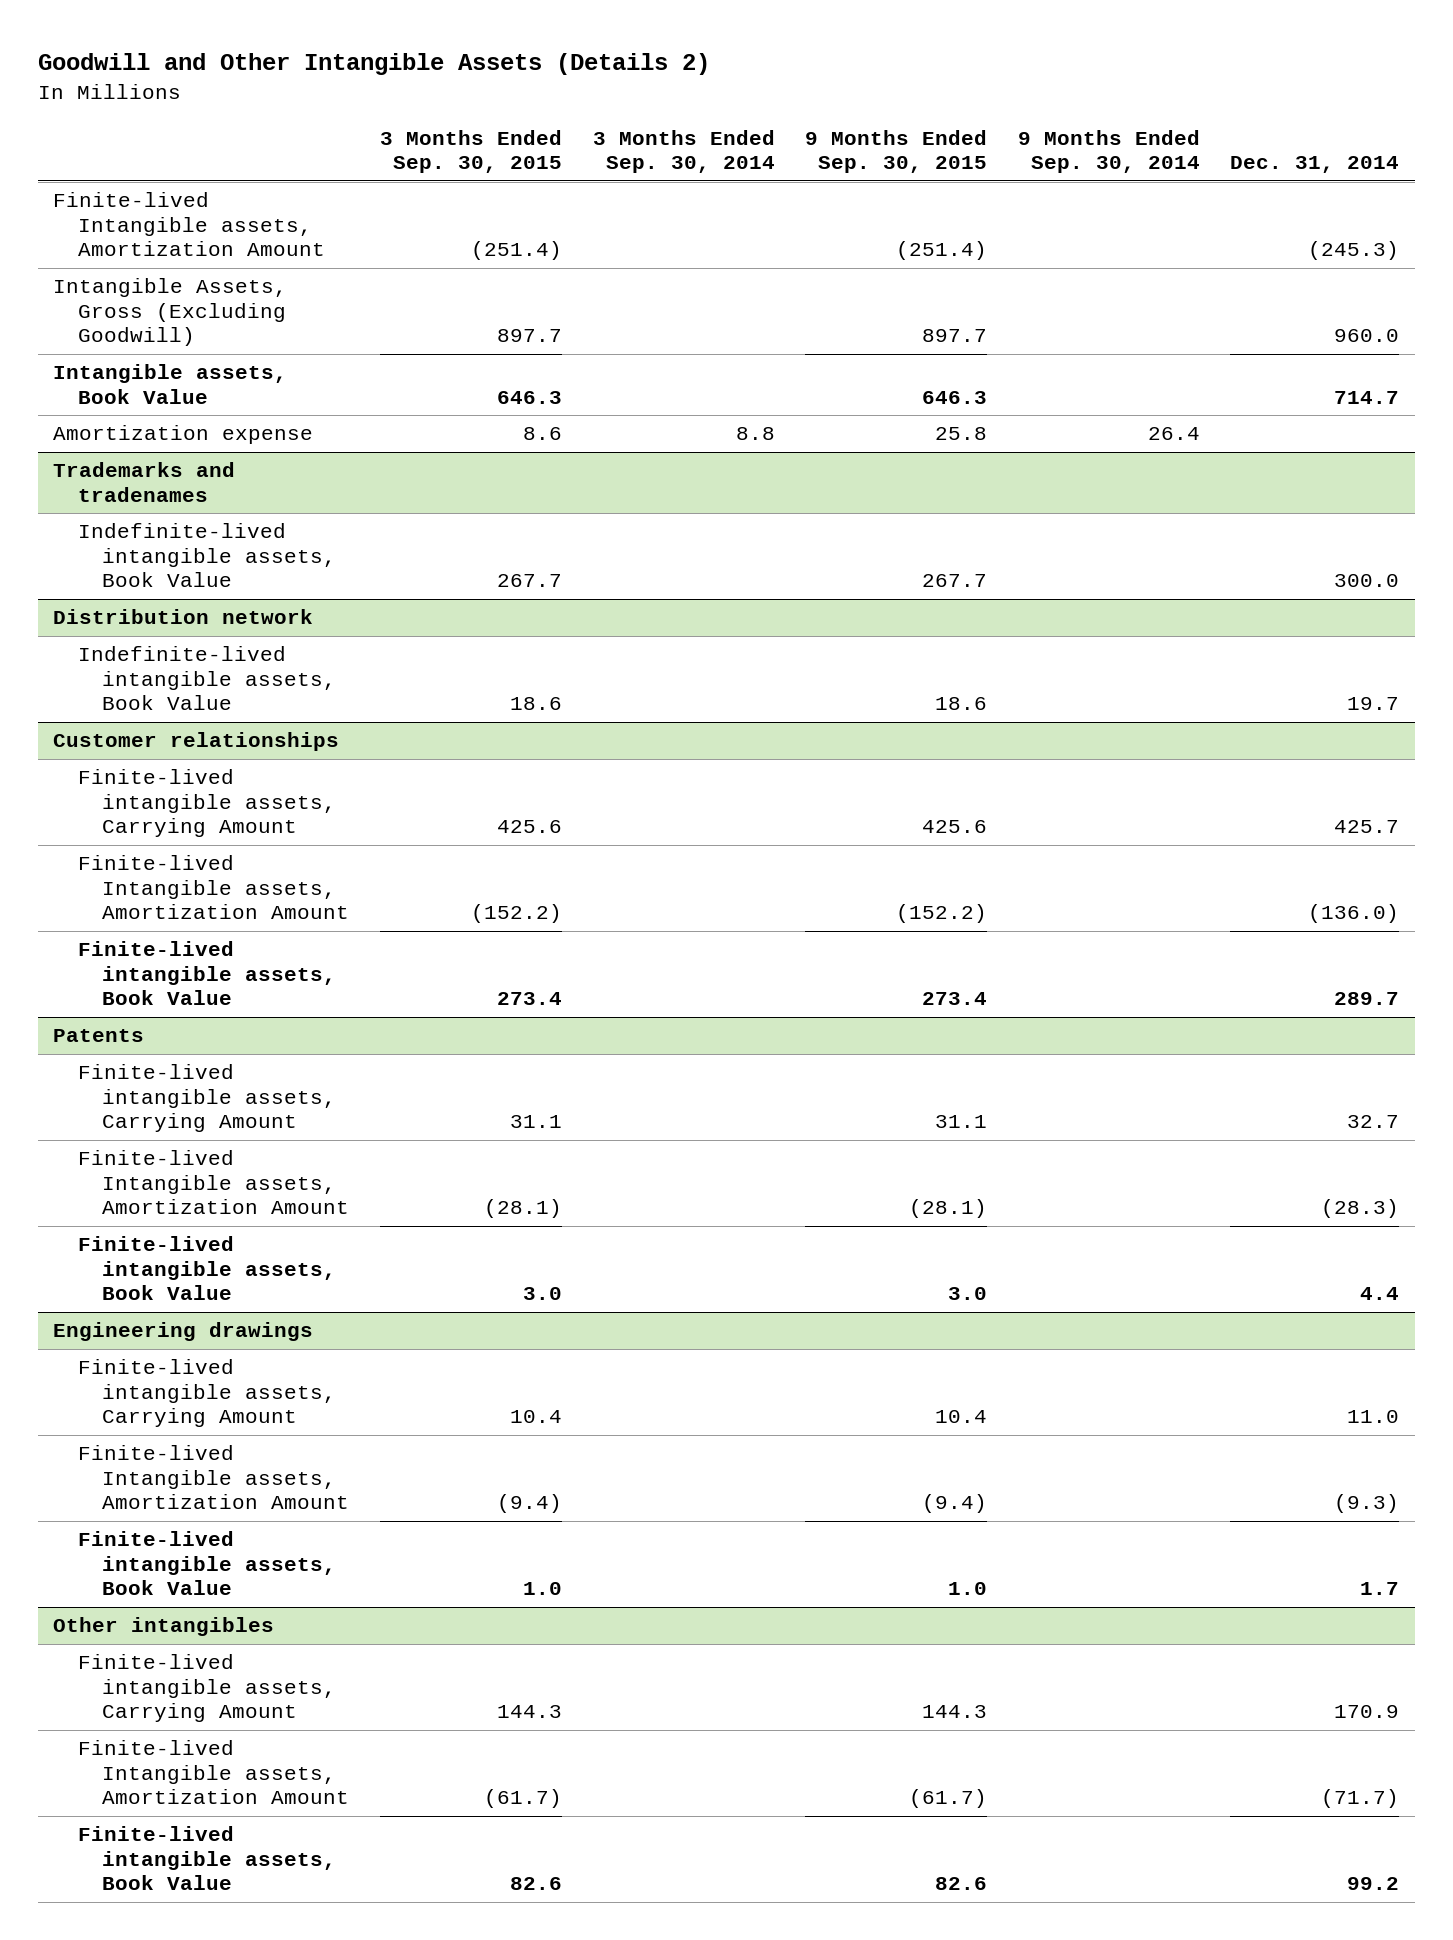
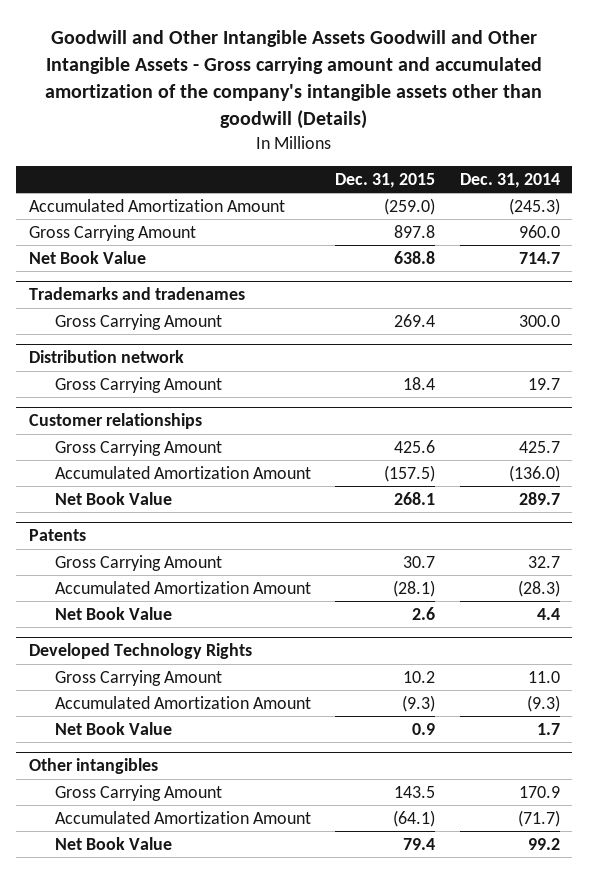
- Goodwill and Other Intangible Assets (Details 2)
+ Goodwill and Other Intangible Assets Goodwill and Other Intangible Assets - Gross carrying amount and accumulated amortization of the company's intangible assets other than goodwill (Details)
- | 3 Months Ended Sep. 30, 2015 | 3 Months Ended Sep. 30, 2014 | 9 Months Ended Sep. 30, 2015 | 9 Months Ended Sep. 30, 2014 | Dec. 31, 2014
+ | Dec. 31, 2015 | Dec. 31, 2014
- Finite-lived Intangible assets, Amortization Amount | (251.4) | | (251.4) | | (245.3)
- Intangible Assets, Gross (Excluding Goodwill) | 897.7 | | 897.7 | | 960.0
- Intangible assets, Book Value | 646.3 | | 646.3 | | 714.7
- Amortization expense | 8.6 | 8.8 | 25.8 | 26.4 |
+ Accumulated Amortization Amount | (259.0) | (245.3)
+ Gross Carrying Amount | 897.8 | 960.0
+ Net Book Value | 638.8 | 714.7
@ Trademarks and tradenames
- Indefinite-lived intangible assets, Book Value | 267.7 | | 267.7 | | 300.0
+ Gross Carrying Amount | 269.4 | 300.0
@ Distribution network
- Indefinite-lived intangible assets, Book Value | 18.6 | | 18.6 | | 19.7
+ Gross Carrying Amount | 18.4 | 19.7
@ Customer relationships
- Finite-lived intangible assets, Carrying Amount | 425.6 | | 425.6 | | 425.7
- Finite-lived Intangible assets, Amortization Amount | (152.2) | | (152.2) | | (136.0)
- Finite-lived intangible assets, Book Value | 273.4 | | 273.4 | | 289.7
+ Gross Carrying Amount | 425.6 | 425.7
+ Accumulated Amortization Amount | (157.5) | (136.0)
+ Net Book Value | 268.1 | 289.7
@ Patents
- Finite-lived intangible assets, Carrying Amount | 31.1 | | 31.1 | | 32.7
- Finite-lived Intangible assets, Amortization Amount | (28.1) | | (28.1) | | (28.3)
- Finite-lived intangible assets, Book Value | 3.0 | | 3.0 | | 4.4
- Engineering drawings
- Finite-lived intangible assets, Carrying Amount | 10.4 | | 10.4 | | 11.0
- Finite-lived Intangible assets, Amortization Amount | (9.4) | | (9.4) | | (9.3)
- Finite-lived intangible assets, Book Value | 1.0 | | 1.0 | | 1.7
@ Patents
+ Gross Carrying Amount | 30.7 | 32.7
+ Accumulated Amortization Amount | (28.1) | (28.3)
+ Net Book Value | 2.6 | 4.4
+ Developed Technology Rights
+ Gross Carrying Amount | 10.2 | 11.0
+ Accumulated Amortization Amount | (9.3) | (9.3)
+ Net Book Value | 0.9 | 1.7
@ Other intangibles
- Finite-lived intangible assets, Carrying Amount | 144.3 | | 144.3 | | 170.9
- Finite-lived Intangible assets, Amortization Amount | (61.7) | | (61.7) | | (71.7)
- Finite-lived intangible assets, Book Value | 82.6 | | 82.6 | | 99.2
+ Gross Carrying Amount | 143.5 | 170.9
+ Accumulated Amortization Amount | (64.1) | (71.7)
+ Net Book Value | 79.4 | 99.2

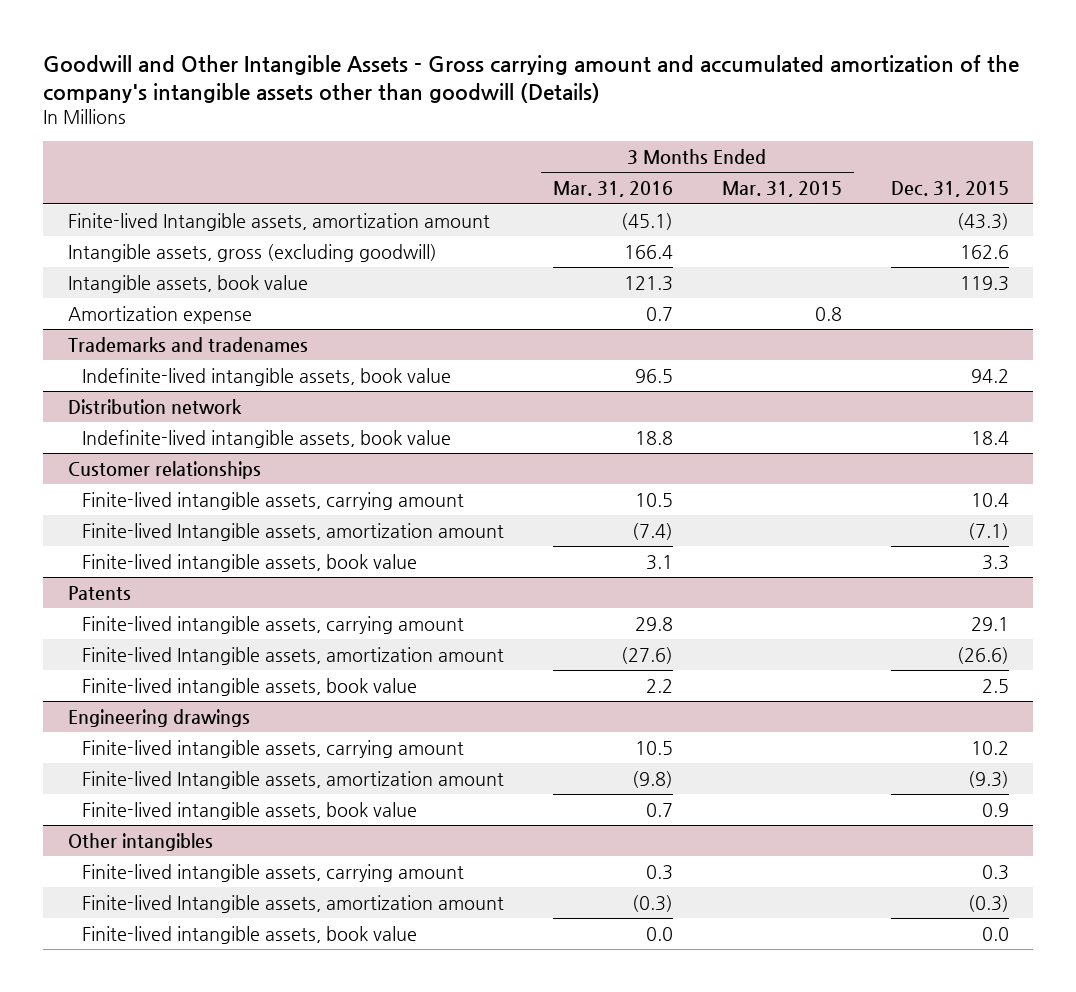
- Goodwill and Other Intangible Assets Goodwill and Other Intangible Assets - Gross carrying amount and accumulated amortization of the company's intangible assets other than goodwill (Details)
+ Goodwill and Other Intangible Assets - Gross carrying amount and accumulated amortization of the company's intangible assets other than goodwill (Details)
- | Dec. 31, 2015 | Dec. 31, 2014
+ | 3 Months Ended Mar. 31, 2016 | 3 Months Ended Mar. 31, 2015 | Dec. 31, 2015
- Accumulated Amortization Amount | (259.0) | (245.3)
- Gross Carrying Amount | 897.8 | 960.0
- Net Book Value | 638.8 | 714.7
+ Finite-lived Intangible assets, amortization amount | (45.1) | | (43.3)
+ Intangible assets, gross (excluding goodwill) | 166.4 | | 162.6
+ Intangible assets, book value | 121.3 | | 119.3
+ Amortization expense | 0.7 | 0.8 |
@ Trademarks and tradenames
- Gross Carrying Amount | 269.4 | 300.0
+ Indefinite-lived intangible assets, book value | 96.5 | | 94.2
@ Distribution network
- Gross Carrying Amount | 18.4 | 19.7
+ Indefinite-lived intangible assets, book value | 18.8 | | 18.4
@ Customer relationships
- Gross Carrying Amount | 425.6 | 425.7
- Accumulated Amortization Amount | (157.5) | (136.0)
- Net Book Value | 268.1 | 289.7
+ Finite-lived intangible assets, carrying amount | 10.5 | | 10.4
+ Finite-lived Intangible assets, amortization amount | (7.4) | | (7.1)
+ Finite-lived intangible assets, book value | 3.1 | | 3.3
@ Patents
- Gross Carrying Amount | 30.7 | 32.7
- Accumulated Amortization Amount | (28.1) | (28.3)
- Net Book Value | 2.6 | 4.4
- Developed Technology Rights
- Gross Carrying Amount | 10.2 | 11.0
- Accumulated Amortization Amount | (9.3) | (9.3)
- Net Book Value | 0.9 | 1.7
@ Patents
+ Finite-lived intangible assets, carrying amount | 29.8 | | 29.1
+ Finite-lived Intangible assets, amortization amount | (27.6) | | (26.6)
+ Finite-lived intangible assets, book value | 2.2 | | 2.5
+ Engineering drawings
+ Finite-lived intangible assets, carrying amount | 10.5 | | 10.2
+ Finite-lived Intangible assets, amortization amount | (9.8) | | (9.3)
+ Finite-lived intangible assets, book value | 0.7 | | 0.9
@ Other intangibles
- Gross Carrying Amount | 143.5 | 170.9
- Accumulated Amortization Amount | (64.1) | (71.7)
- Net Book Value | 79.4 | 99.2
+ Finite-lived intangible assets, carrying amount | 0.3 | | 0.3
+ Finite-lived Intangible assets, amortization amount | (0.3) | | (0.3)
+ Finite-lived intangible assets, book value | 0.0 | | 0.0

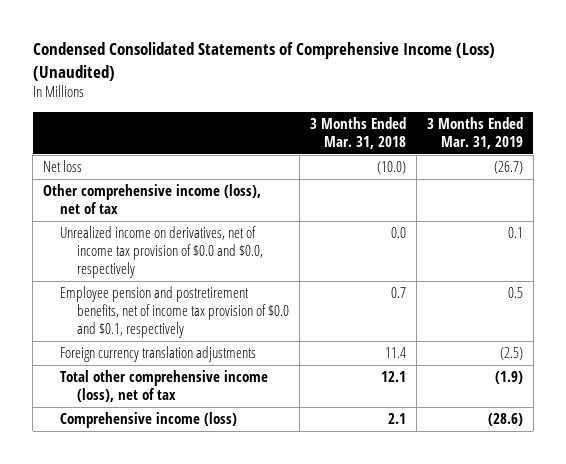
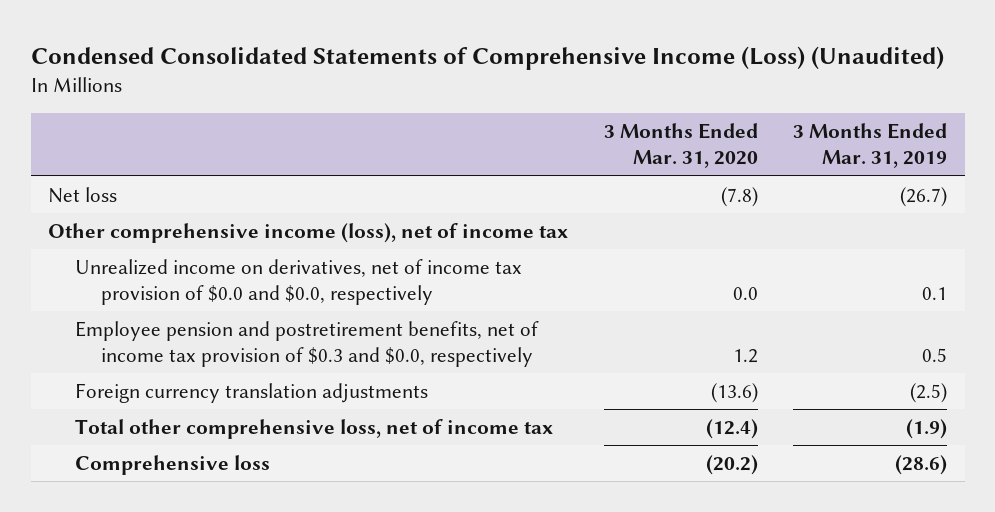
- | 3 Months Ended Mar. 31, 2018 | 3 Months Ended Mar. 31, 2019
+ | 3 Months Ended Mar. 31, 2020 | 3 Months Ended Mar. 31, 2019
- Other comprehensive income (loss), net of tax
+ Other comprehensive income (loss), net of income tax
- Employee pension and postretirement benefits, net of income tax provision of $0.0 and $0.1, respectively | 0.7 | 0.5
+ Employee pension and postretirement benefits, net of income tax provision of $0.3 and $0.0, respectively | 1.2 | 0.5
- Total other comprehensive income (loss), net of tax | 12.1 | (1.9)
- Comprehensive income (loss) | 2.1 | (28.6)
+ Total other comprehensive loss, net of income tax | (12.4) | (1.9)
+ Comprehensive loss | (20.2) | (28.6)

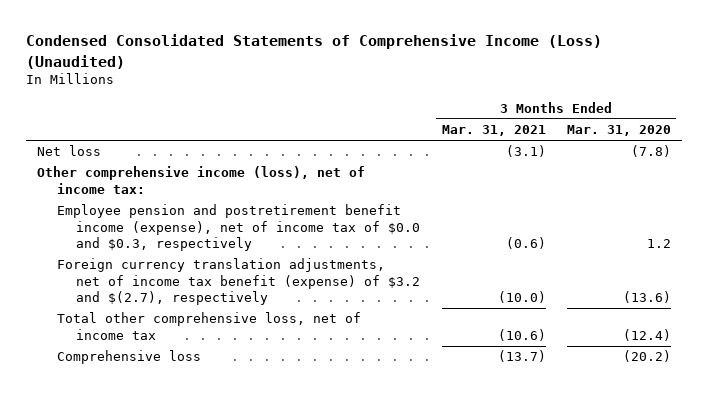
- | 3 Months Ended Mar. 31, 2020 | 3 Months Ended Mar. 31, 2019
+ | 3 Months Ended Mar. 31, 2021 | 3 Months Ended Mar. 31, 2020
- Other comprehensive income (loss), net of income tax
- Unrealized income on derivatives, net of income tax provision of $0.0 and $0.0, respectively | 0.0 | 0.1
- Employee pension and postretirement benefits, net of income tax provision of $0.3 and $0.0, respectively | 1.2 | 0.5
- Foreign currency translation adjustments | (13.6) | (2.5)
+ Other comprehensive income (loss), net of income tax:
+ Employee pension and postretirement benefit income (expense), net of income tax of $0.0 and $0.3, respectively | (0.6) | 1.2
+ Foreign currency translation adjustments, net of income tax benefit (expense) of $3.2 and $(2.7), respectively | (10.0) | (13.6)

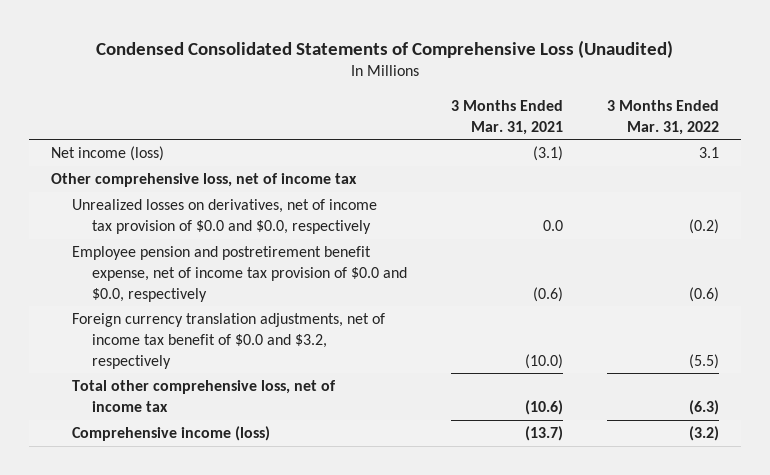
- Condensed Consolidated Statements of Comprehensive Income (Loss) (Unaudited)
+ Condensed Consolidated Statements of Comprehensive Loss (Unaudited)
- | 3 Months Ended Mar. 31, 2021 | 3 Months Ended Mar. 31, 2020
+ | 3 Months Ended Mar. 31, 2021 | 3 Months Ended Mar. 31, 2022
- Net loss | (3.1) | (7.8)
- Other comprehensive income (loss), net of income tax:
- Employee pension and postretirement benefit income (expense), net of income tax of $0.0 and $0.3, respectively | (0.6) | 1.2
- Foreign currency translation adjustments, net of income tax benefit (expense) of $3.2 and $(2.7), respectively | (10.0) | (13.6)
+ Net income (loss) | (3.1) | 3.1
+ Other comprehensive loss, net of income tax
+ Unrealized losses on derivatives, net of income tax provision of $0.0 and $0.0, respectively | 0.0 | (0.2)
+ Employee pension and postretirement benefit expense, net of income tax provision of $0.0 and $0.0, respectively | (0.6) | (0.6)
+ Foreign currency translation adjustments, net of income tax benefit of $0.0 and $3.2, respectively | (10.0) | (5.5)
- Comprehensive loss | (13.7) | (20.2)
+ Comprehensive income (loss) | (13.7) | (3.2)

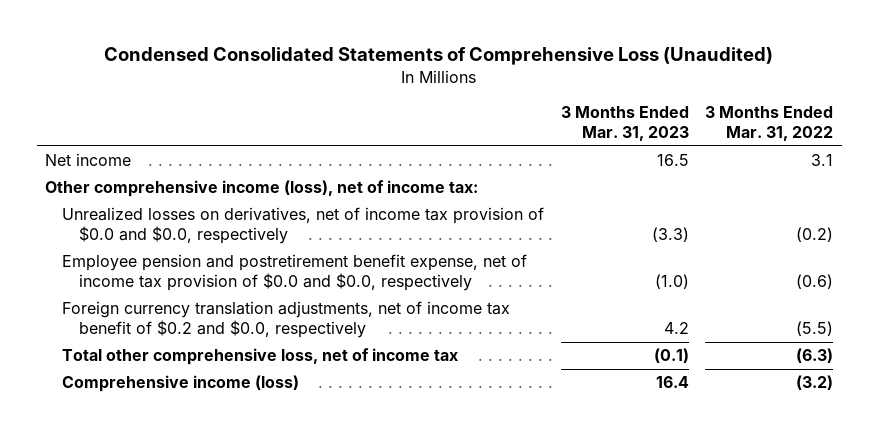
- | 3 Months Ended Mar. 31, 2021 | 3 Months Ended Mar. 31, 2022
+ | 3 Months Ended Mar. 31, 2023 | 3 Months Ended Mar. 31, 2022
- Net income (loss) | (3.1) | 3.1
- Other comprehensive loss, net of income tax
+ Net income | 16.5 | 3.1
+ Other comprehensive income (loss), net of income tax:
- Foreign currency translation adjustments, net of income tax benefit of $0.0 and $3.2, respectively | (10.0) | (5.5)
+ Foreign currency translation adjustments, net of income tax benefit of $0.2 and $0.0, respectively | 4.2 | (5.5)

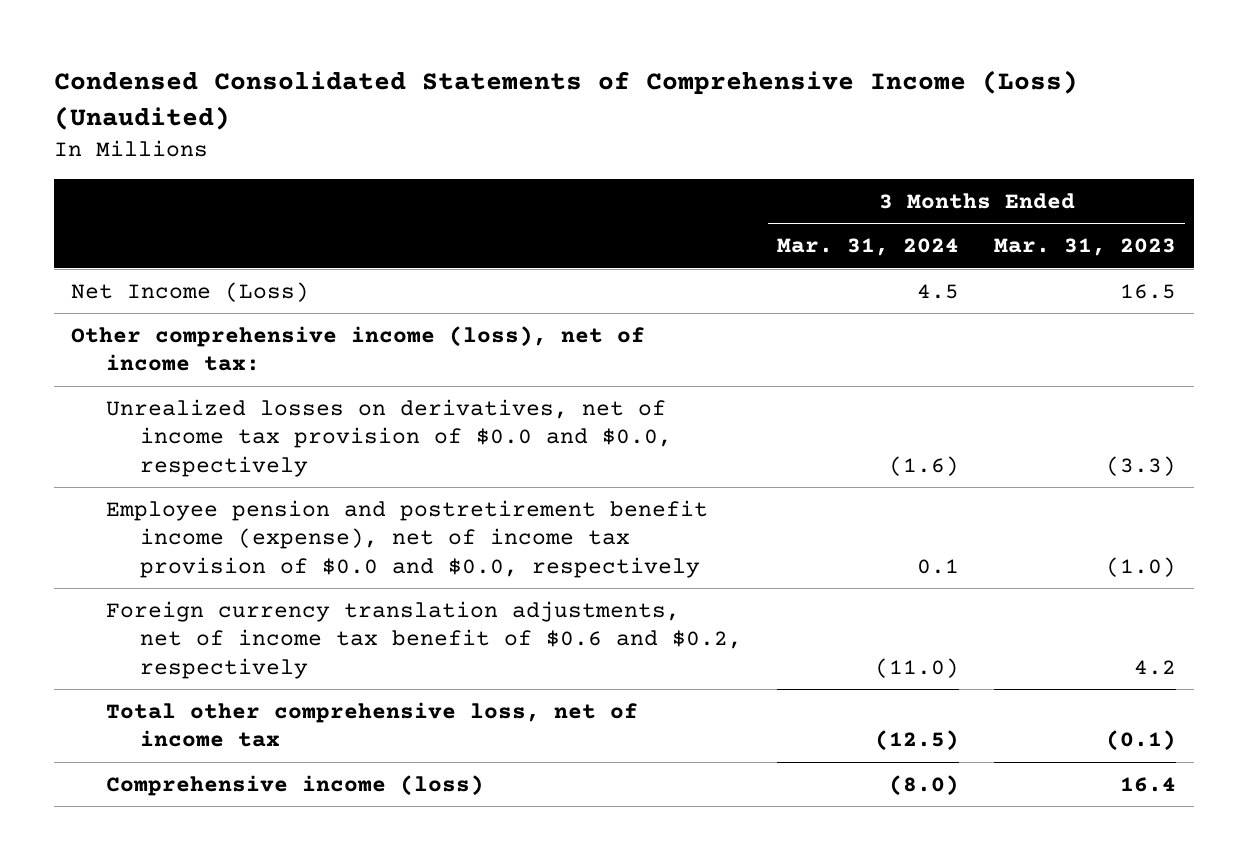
- Condensed Consolidated Statements of Comprehensive Loss (Unaudited)
+ Condensed Consolidated Statements of Comprehensive Income (Loss) (Unaudited)
- | 3 Months Ended Mar. 31, 2023 | 3 Months Ended Mar. 31, 2022
+ | 3 Months Ended Mar. 31, 2024 | 3 Months Ended Mar. 31, 2023
- Net income | 16.5 | 3.1
+ Net Income (Loss) | 4.5 | 16.5
- Employee pension and postretirement benefit expense, net of income tax provision of $0.0 and $0.0, respectively | (1.0) | (0.6)
- Foreign currency translation adjustments, net of income tax benefit of $0.2 and $0.0, respectively | 4.2 | (5.5)
+ Employee pension and postretirement benefit income (expense), net of income tax provision of $0.0 and $0.0, respectively | 0.1 | (1.0)
+ Foreign currency translation adjustments, net of income tax benefit of $0.6 and $0.2, respectively | (11.0) | 4.2

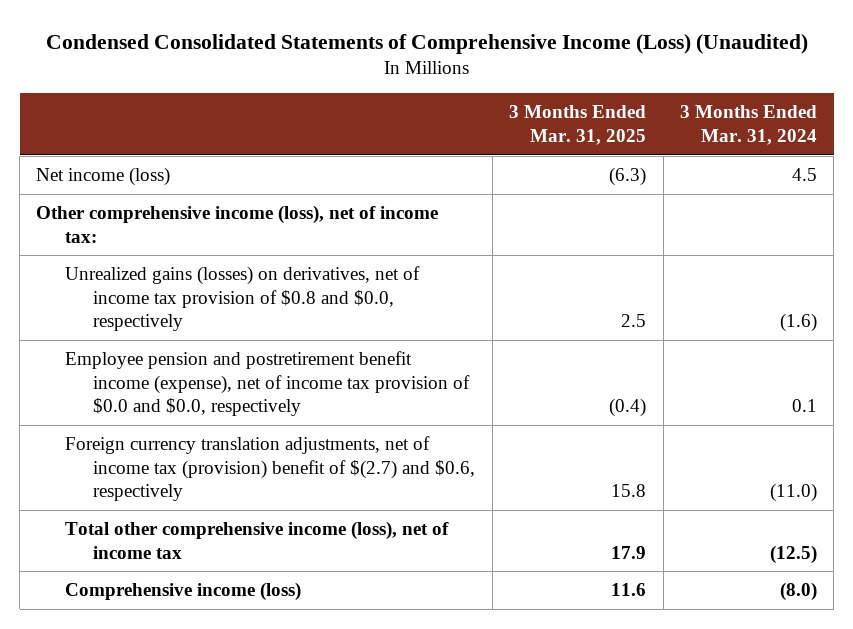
- | 3 Months Ended Mar. 31, 2024 | 3 Months Ended Mar. 31, 2023
+ | 3 Months Ended Mar. 31, 2025 | 3 Months Ended Mar. 31, 2024
- Net Income (Loss) | 4.5 | 16.5
+ Net income (loss) | (6.3) | 4.5
- Unrealized losses on derivatives, net of income tax provision of $0.0 and $0.0, respectively | (1.6) | (3.3)
+ Unrealized gains (losses) on derivatives, net of income tax provision of $0.8 and $0.0, respectively | 2.5 | (1.6)
- Foreign currency translation adjustments, net of income tax benefit of $0.6 and $0.2, respectively | (11.0) | 4.2
- Total other comprehensive loss, net of income tax | (12.5) | (0.1)
+ Foreign currency translation adjustments, net of income tax (provision) benefit of $(2.7) and $0.6, respectively | 15.8 | (11.0)
+ Total other comprehensive income (loss), net of income tax | 17.9 | (12.5)

